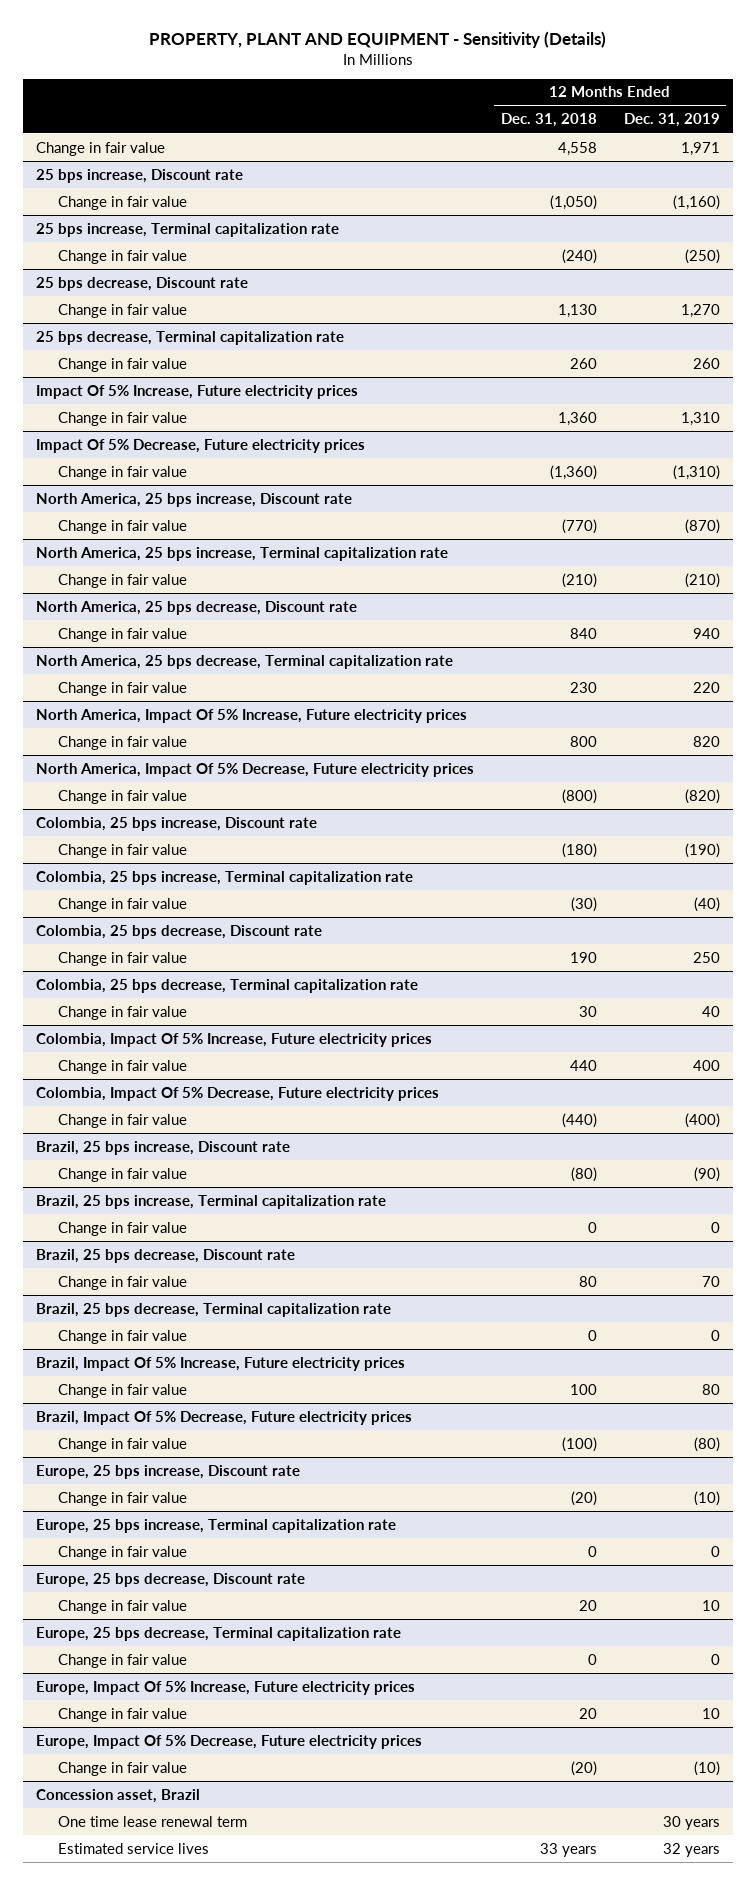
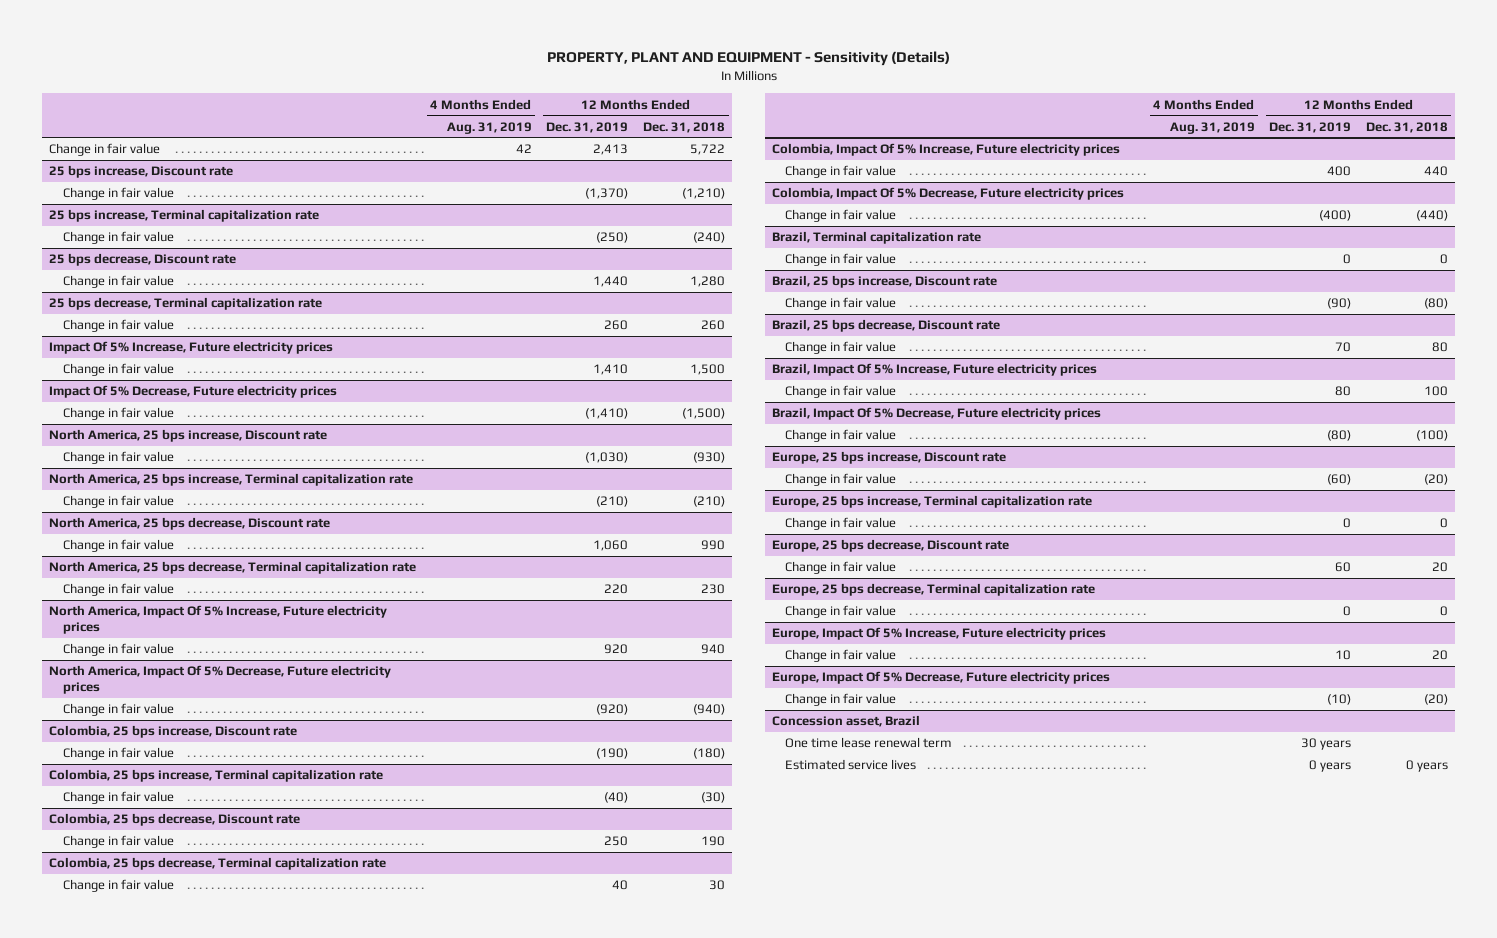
- | 12 Months Ended Dec. 31, 2018 | 12 Months Ended Dec. 31, 2019
+ | 4 Months Ended Aug. 31, 2019 | 12 Months Ended Dec. 31, 2019 | 12 Months Ended Dec. 31, 2018
- Change in fair value | 4,558 | 1,971
+ Change in fair value | 42 | 2,413 | 5,722
@ 25 bps increase, Discount rate
- Change in fair value | (1,050) | (1,160)
+ Change in fair value | | (1,370) | (1,210)
@ 25 bps decrease, Discount rate
- Change in fair value | 1,130 | 1,270
+ Change in fair value | | 1,440 | 1,280
@ Impact Of 5% Increase, Future electricity prices
- Change in fair value | 1,360 | 1,310
+ Change in fair value | | 1,410 | 1,500
@ Impact Of 5% Decrease, Future electricity prices
- Change in fair value | (1,360) | (1,310)
+ Change in fair value | | (1,410) | (1,500)
@ North America, 25 bps increase, Discount rate
- Change in fair value | (770) | (870)
+ Change in fair value | | (1,030) | (930)
@ North America, 25 bps decrease, Discount rate
- Change in fair value | 840 | 940
+ Change in fair value | | 1,060 | 990
@ North America, Impact Of 5% Increase, Future electricity prices
- Change in fair value | 800 | 820
+ Change in fair value | | 920 | 940
@ North America, Impact Of 5% Decrease, Future electricity prices
- Change in fair value | (800) | (820)
+ Change in fair value | | (920) | (940)
+ Brazil, Terminal capitalization rate
+ Change in fair value | | 0 | 0
- Brazil, 25 bps increase, Terminal capitalization rate
- Change in fair value | 0 | 0
- Brazil, 25 bps decrease, Terminal capitalization rate
- Change in fair value | 0 | 0
@ Europe, 25 bps increase, Discount rate
- Change in fair value | (20) | (10)
+ Change in fair value | | (60) | (20)
@ Europe, 25 bps decrease, Discount rate
- Change in fair value | 20 | 10
+ Change in fair value | | 60 | 20
@ Concession asset, Brazil
- Estimated service lives | 33 years | 32 years
+ Estimated service lives | | 0 years | 0 years

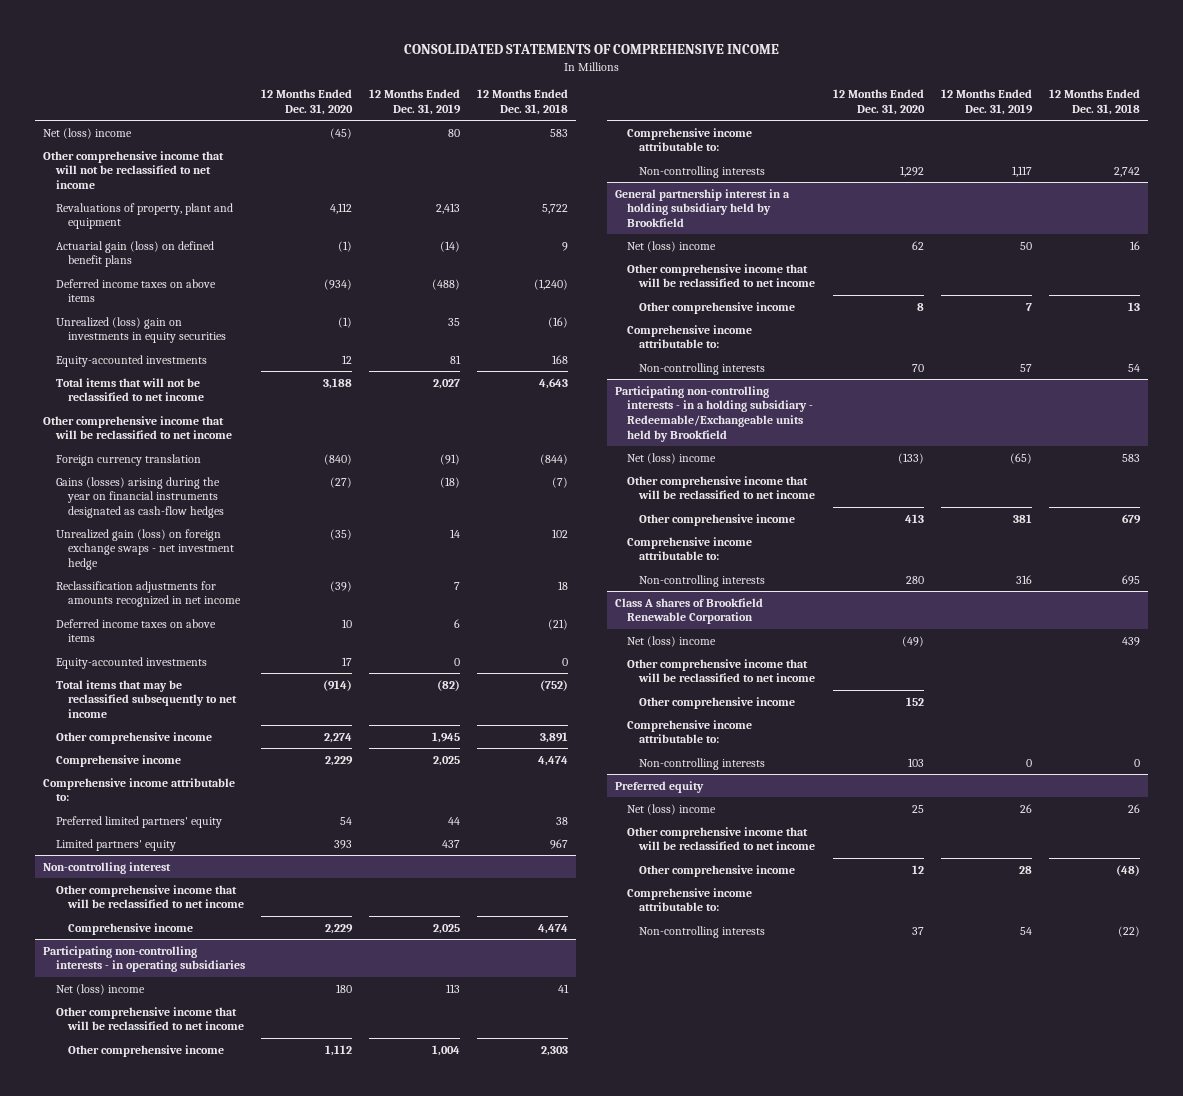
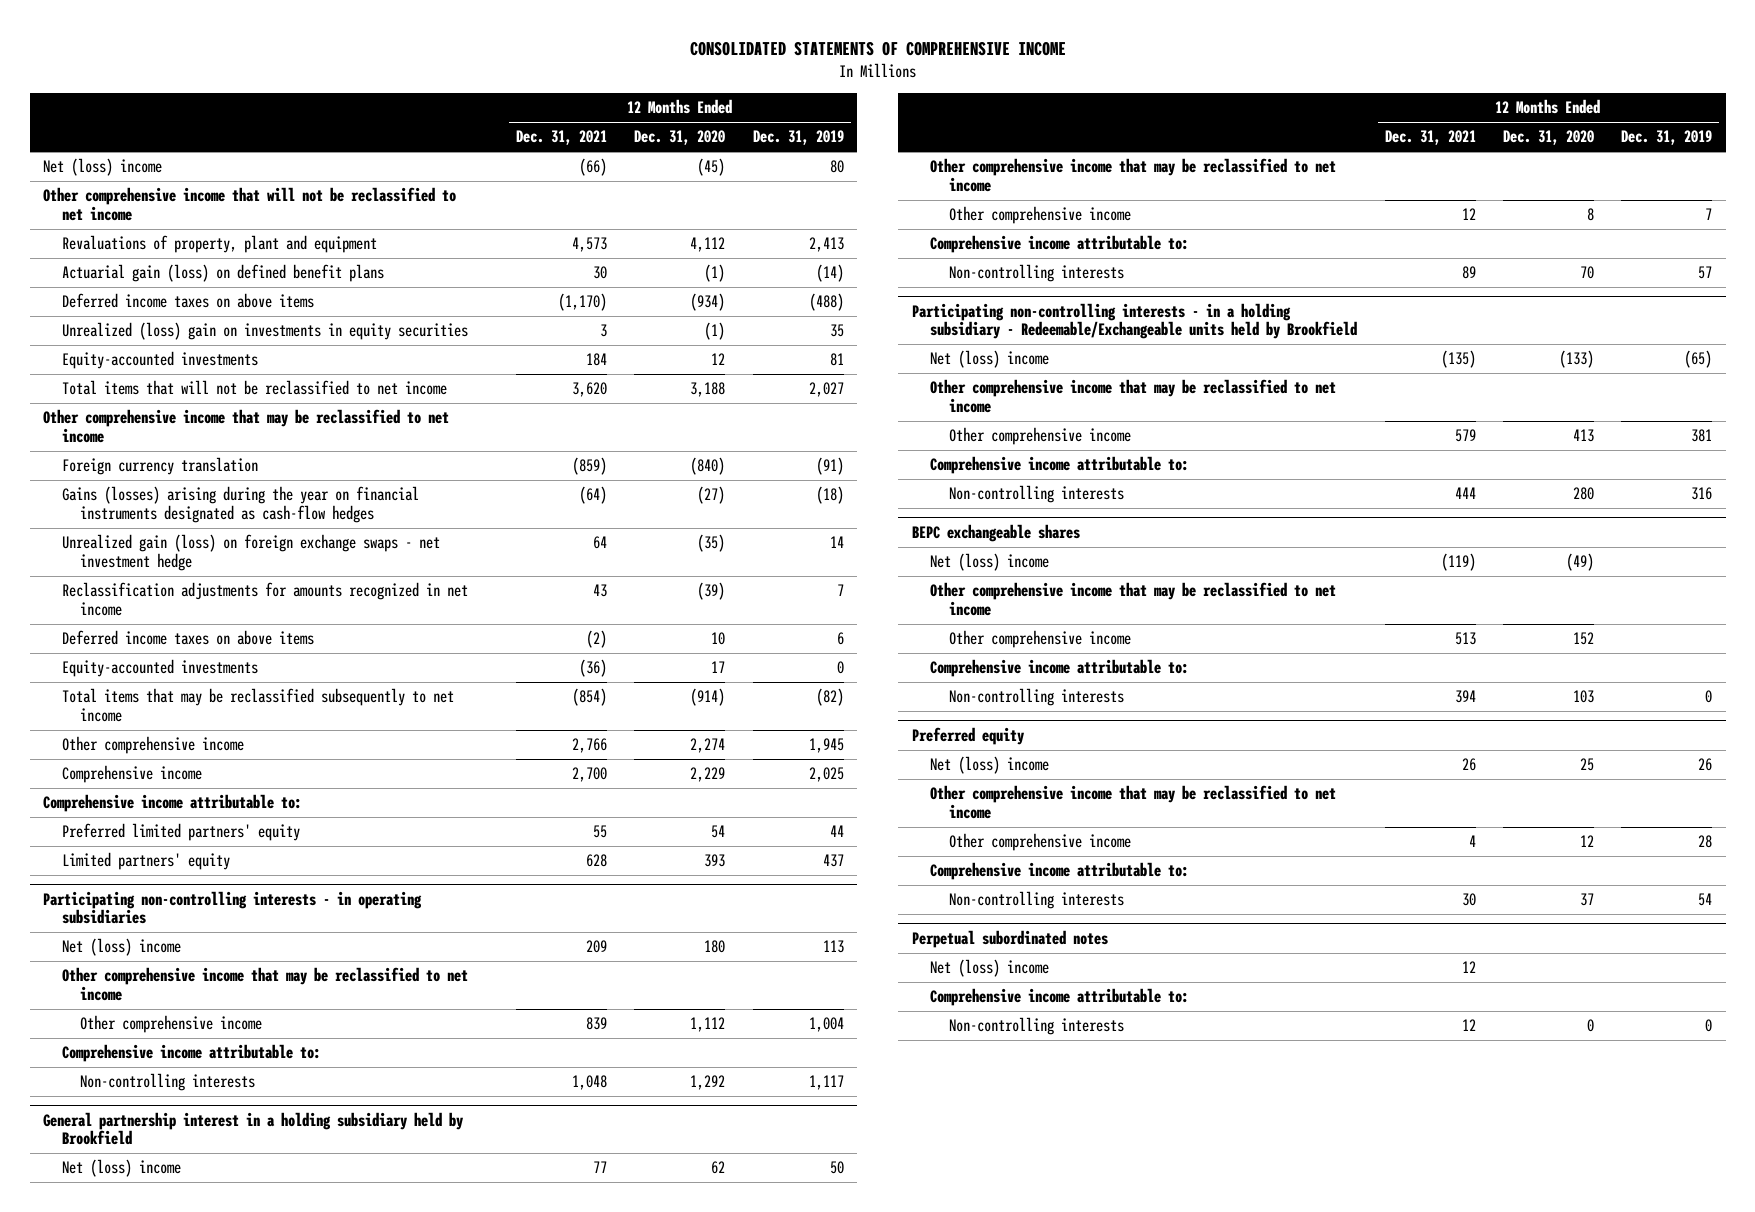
- | 12 Months Ended Dec. 31, 2020 | 12 Months Ended Dec. 31, 2019 | 12 Months Ended Dec. 31, 2018
+ | 12 Months Ended Dec. 31, 2021 | 12 Months Ended Dec. 31, 2020 | 12 Months Ended Dec. 31, 2019
- Other comprehensive income that will be reclassified to net income
+ Other comprehensive income that may be reclassified to net income
- Non-controlling interest
- Other comprehensive income that will be reclassified to net income
- Comprehensive income | 2,229 | 2,025 | 4,474
@ Participating non-controlling interests - in operating subsidiaries
- Other comprehensive income that will be reclassified to net income
+ Other comprehensive income that may be reclassified to net income
@ General partnership interest in a holding subsidiary held by Brookfield
- Other comprehensive income that will be reclassified to net income
+ Other comprehensive income that may be reclassified to net income
@ Participating non-controlling interests - in a holding subsidiary - Redeemable/Exchangeable units held by Brookfield
- Other comprehensive income that will be reclassified to net income
+ Other comprehensive income that may be reclassified to net income
- Class A shares of Brookfield Renewable Corporation
+ BEPC exchangeable shares
- Other comprehensive income that will be reclassified to net income
+ Other comprehensive income that may be reclassified to net income
@ Preferred equity
- Other comprehensive income that will be reclassified to net income
+ Other comprehensive income that may be reclassified to net income
+ Perpetual subordinated notes
+ Net (loss) income | 12 | |
+ Comprehensive income attributable to:
+ Non-controlling interests | 12 | 0 | 0

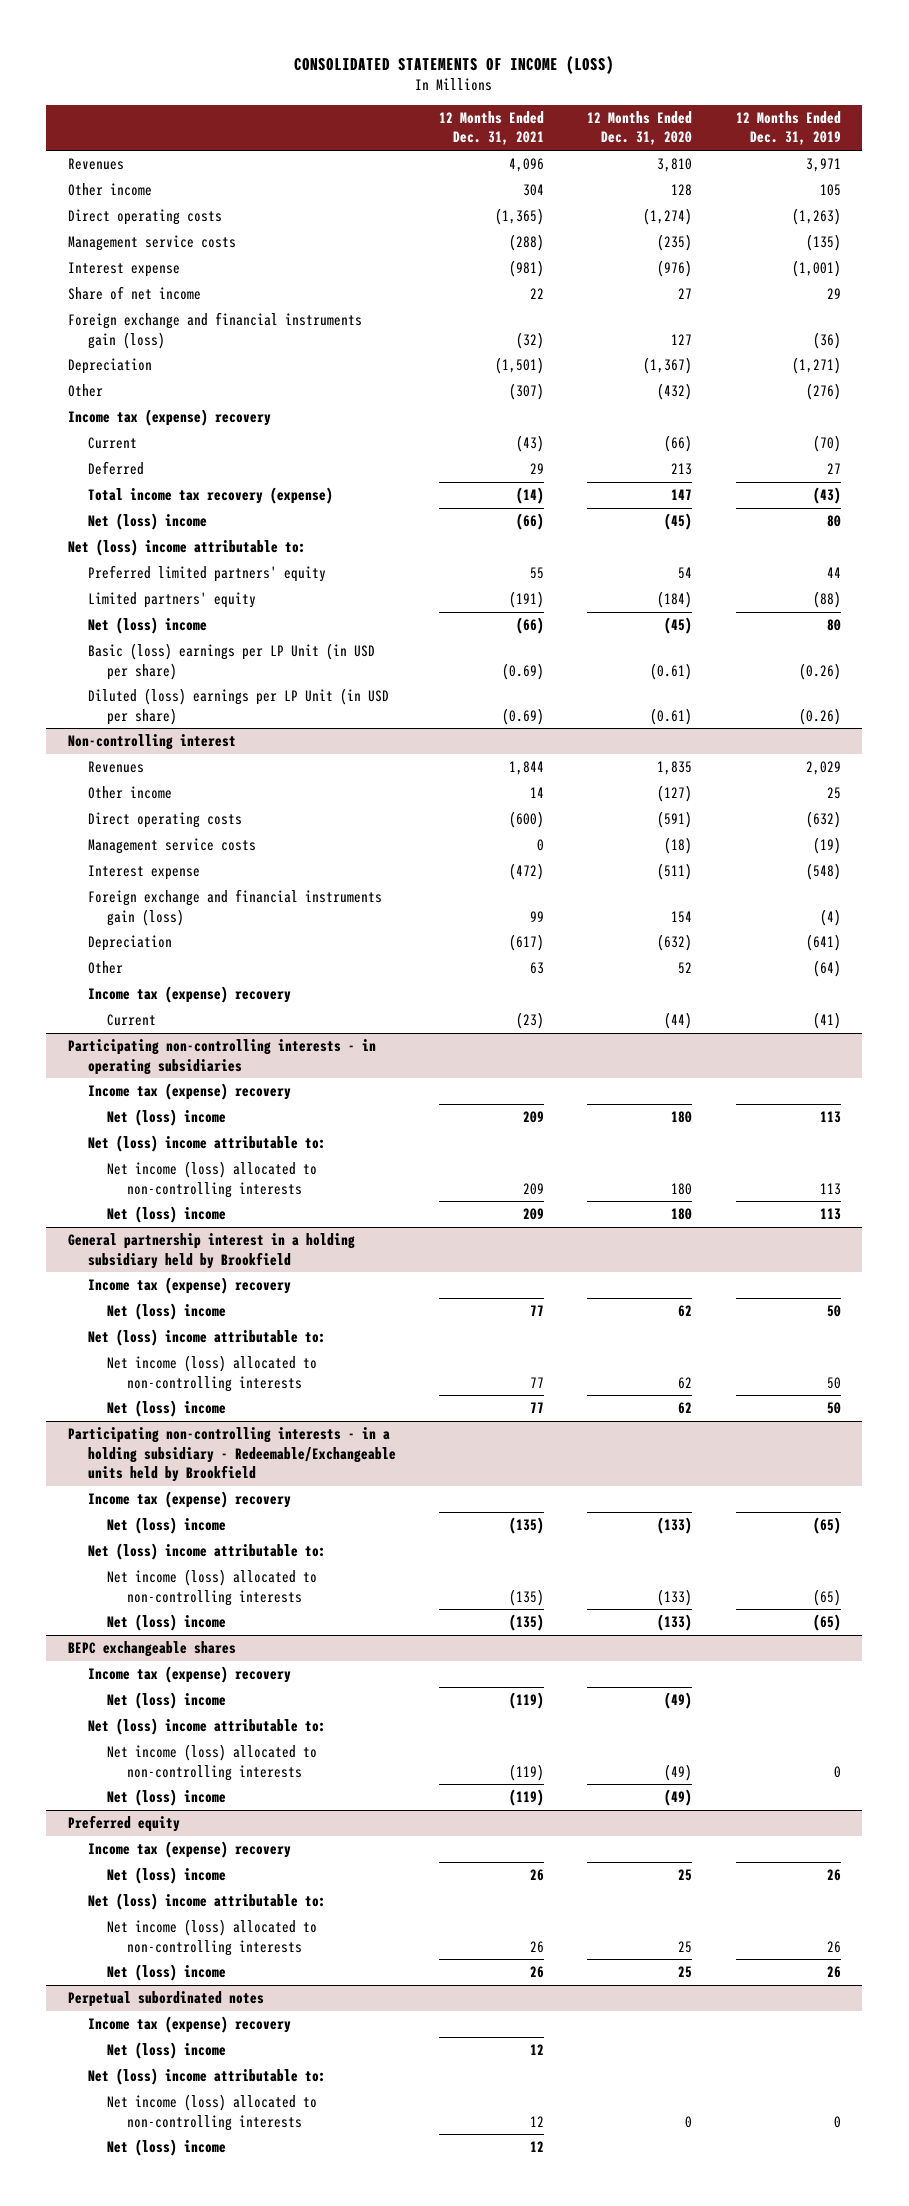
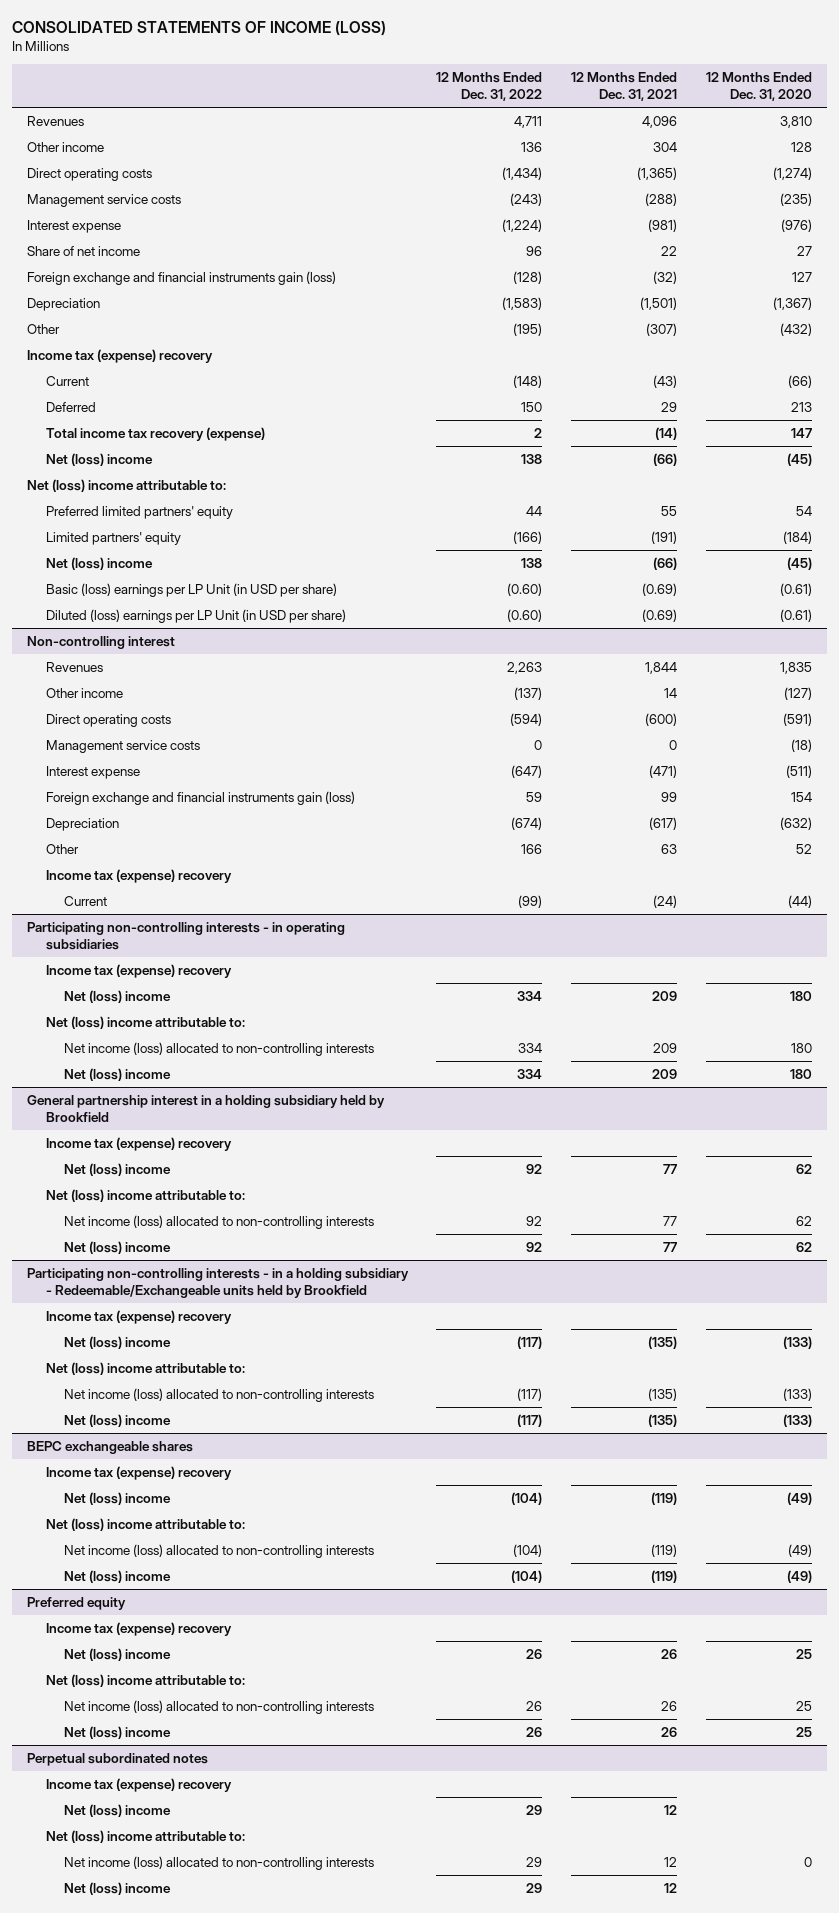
- | 12 Months Ended Dec. 31, 2021 | 12 Months Ended Dec. 31, 2020 | 12 Months Ended Dec. 31, 2019
+ | 12 Months Ended Dec. 31, 2022 | 12 Months Ended Dec. 31, 2021 | 12 Months Ended Dec. 31, 2020
@ Non-controlling interest
- Interest expense | (472) | (511) | (548)
+ Interest expense | (647) | (471) | (511)
- Current | (23) | (44) | (41)
+ Current | (99) | (24) | (44)

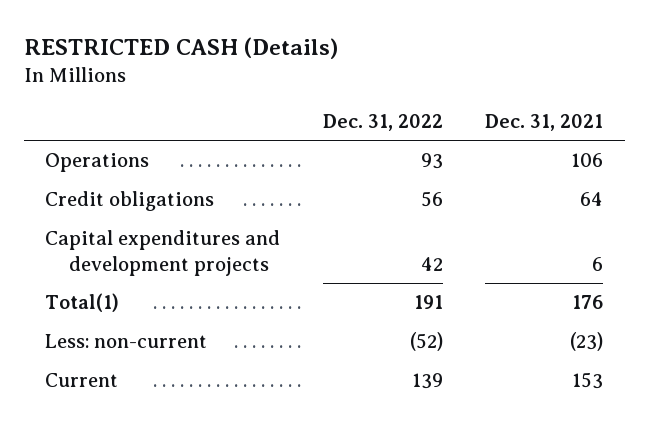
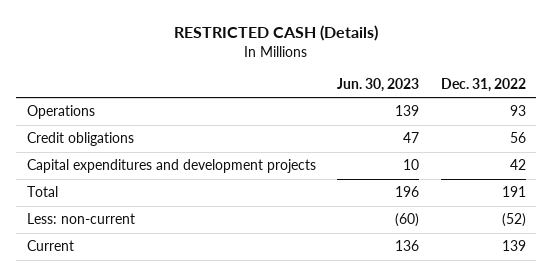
- | Dec. 31, 2022 | Dec. 31, 2021
+ | Jun. 30, 2023 | Dec. 31, 2022
- Total(1) | 191 | 176
+ Total | 196 | 191

